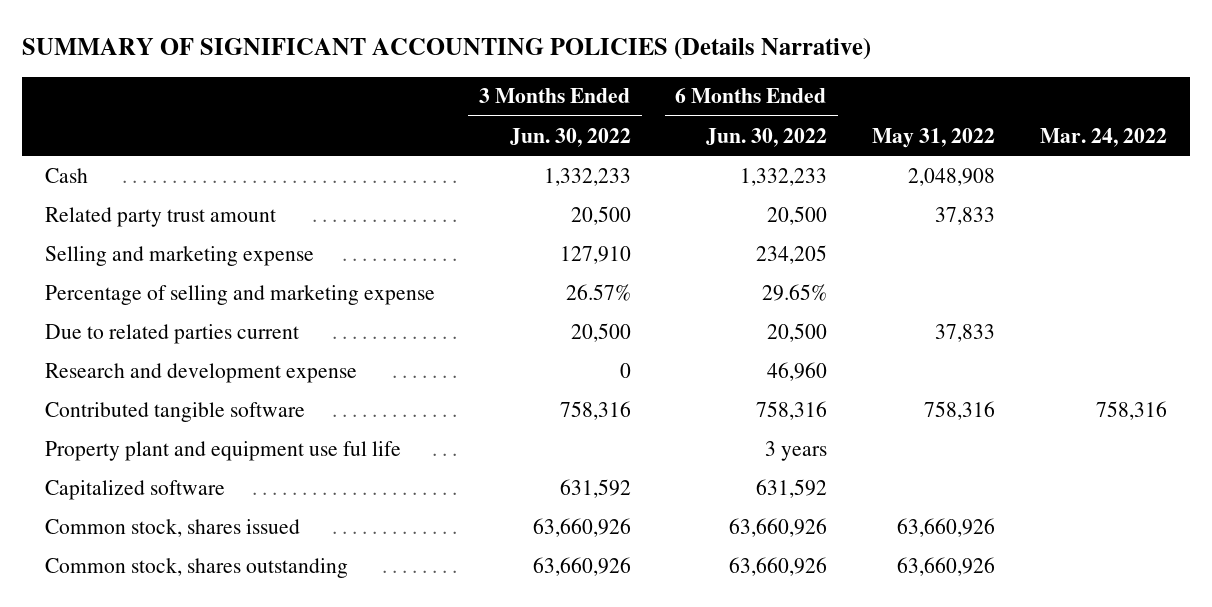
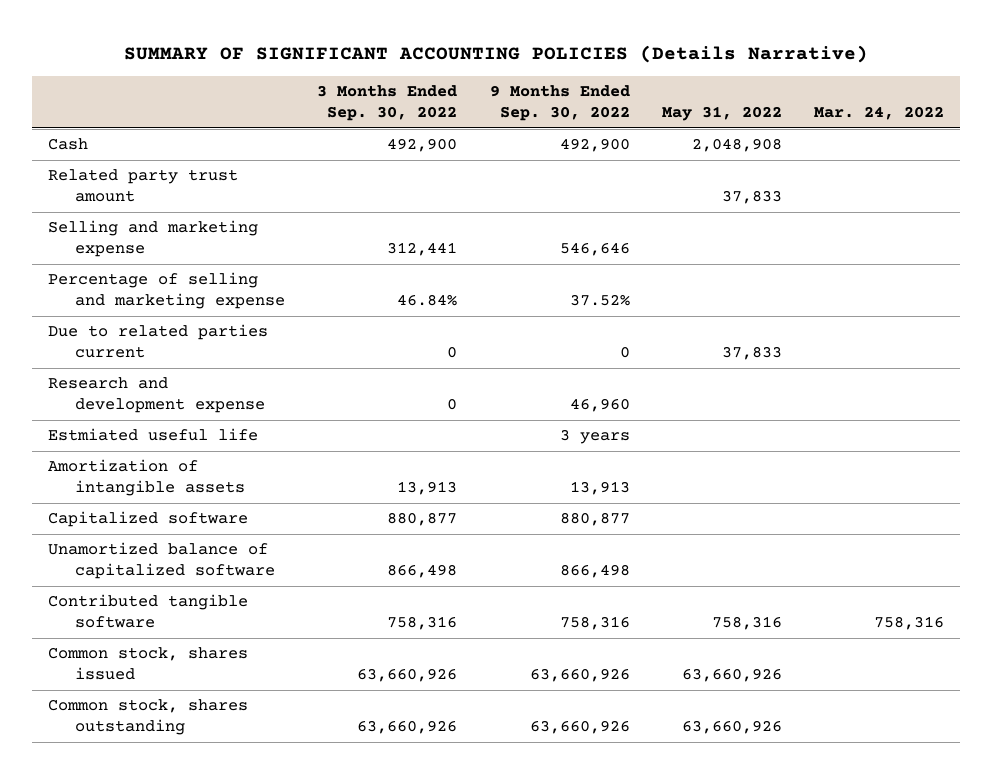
- | 3 Months Ended Jun. 30, 2022 | 6 Months Ended Jun. 30, 2022 | May 31, 2022 | Mar. 24, 2022
+ | 3 Months Ended Sep. 30, 2022 | 9 Months Ended Sep. 30, 2022 | May 31, 2022 | Mar. 24, 2022
- Property plant and equipment use ful life | | 3 years | |
+ Estmiated useful life | | 3 years | |
+ Amortization of intangible assets | 13,913 | 13,913 | |
+ Unamortized balance of capitalized software | 866,498 | 866,498 | |
moved down: Contributed tangible software | 758,316 | 758,316 | 758,316 | 758,316

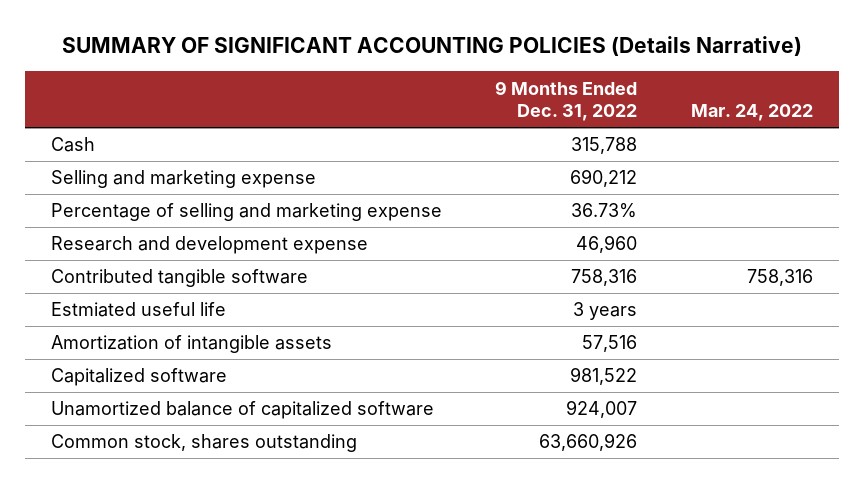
- | 3 Months Ended Sep. 30, 2022 | 9 Months Ended Sep. 30, 2022 | May 31, 2022 | Mar. 24, 2022
+ | 9 Months Ended Dec. 31, 2022 | Mar. 24, 2022
- Related party trust amount | | | 37,833 |
- Due to related parties current | 0 | 0 | 37,833 |
moved up: Contributed tangible software | 758,316 | 758,316
- Common stock, shares issued | 63,660,926 | 63,660,926 | 63,660,926 |

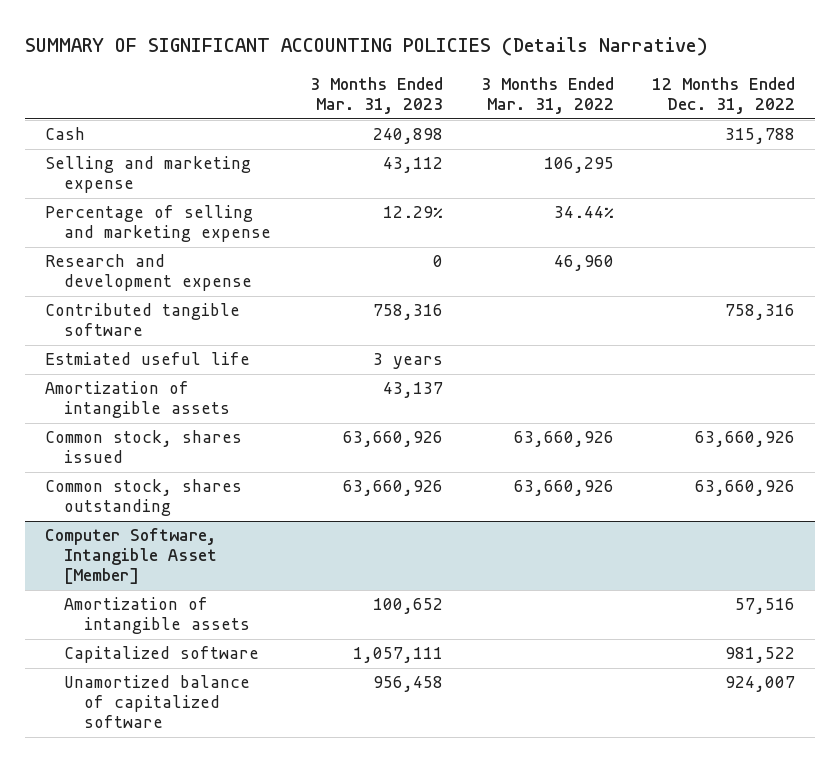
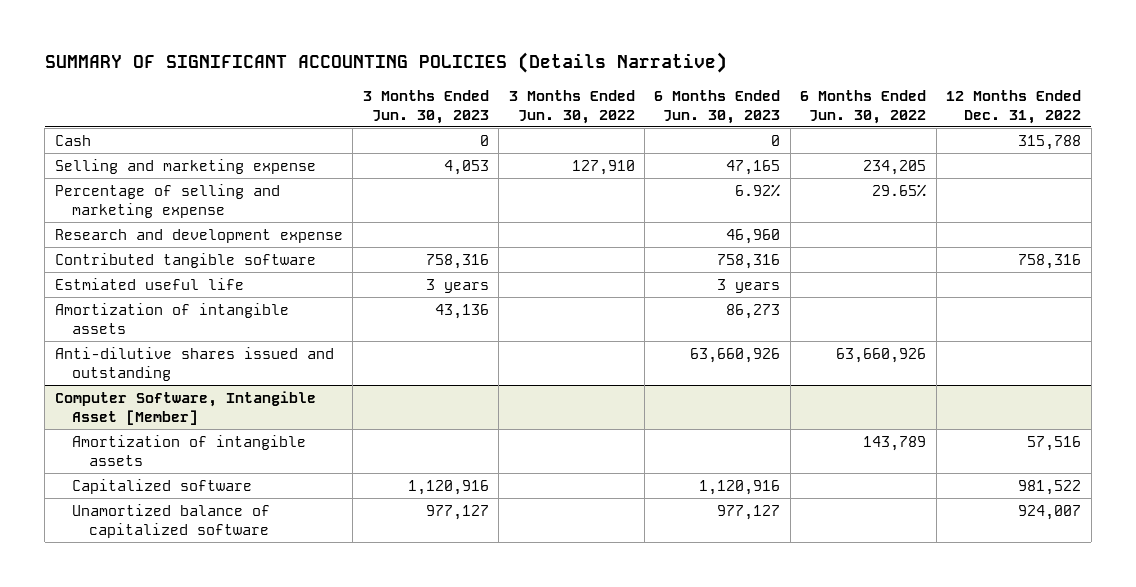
- | 3 Months Ended Mar. 31, 2023 | 3 Months Ended Mar. 31, 2022 | 12 Months Ended Dec. 31, 2022
+ | 3 Months Ended Jun. 30, 2023 | 3 Months Ended Jun. 30, 2022 | 6 Months Ended Jun. 30, 2023 | 6 Months Ended Jun. 30, 2022 | 12 Months Ended Dec. 31, 2022
- Common stock, shares issued | 63,660,926 | 63,660,926 | 63,660,926
- Common stock, shares outstanding | 63,660,926 | 63,660,926 | 63,660,926
+ Anti-dilutive shares issued and outstanding | | | 63,660,926 | 63,660,926 |

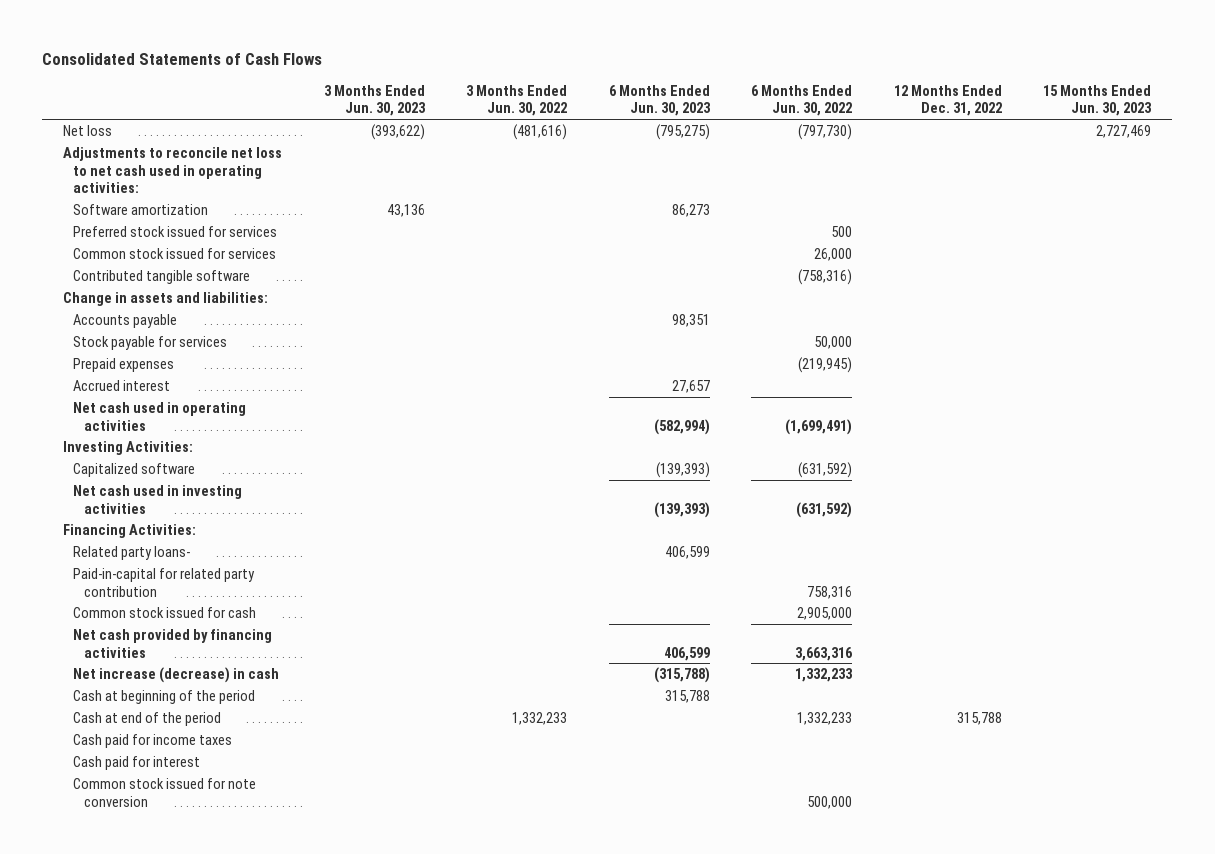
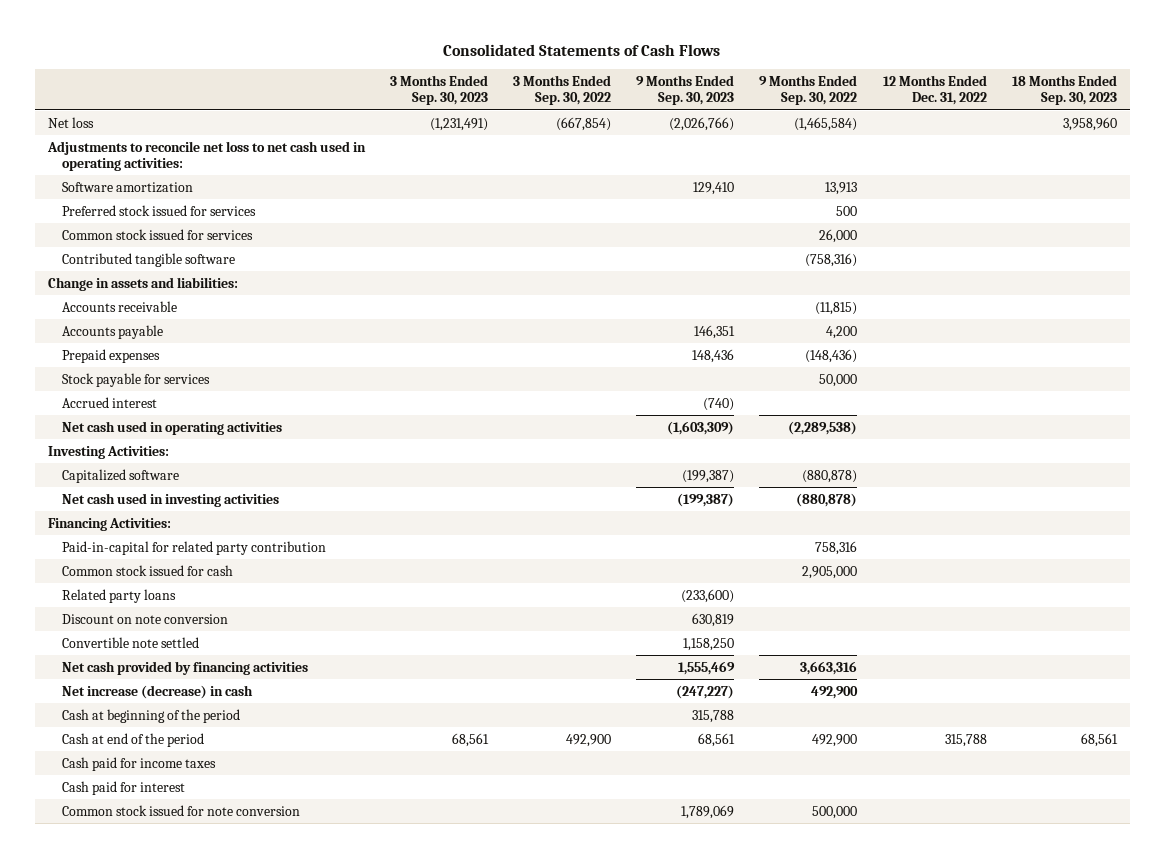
- | 3 Months Ended Jun. 30, 2023 | 3 Months Ended Jun. 30, 2022 | 6 Months Ended Jun. 30, 2023 | 6 Months Ended Jun. 30, 2022 | 12 Months Ended Dec. 31, 2022 | 15 Months Ended Jun. 30, 2023
+ | 3 Months Ended Sep. 30, 2023 | 3 Months Ended Sep. 30, 2022 | 9 Months Ended Sep. 30, 2023 | 9 Months Ended Sep. 30, 2022 | 12 Months Ended Dec. 31, 2022 | 18 Months Ended Sep. 30, 2023
+ Accounts receivable | | | | (11,815) | |
moved down: Stock payable for services | | | | 50,000 | |
- Related party loans- | | | 406,599 | | |
+ Related party loans | | | (233,600) | | |
+ Discount on note conversion | | | 630,819 | | |
+ Convertible note settled | | | 1,158,250 | | |

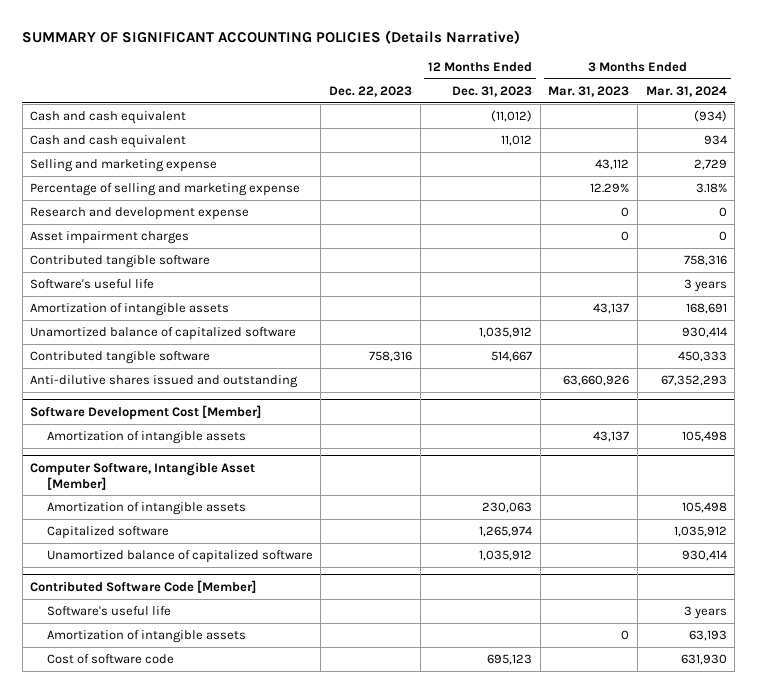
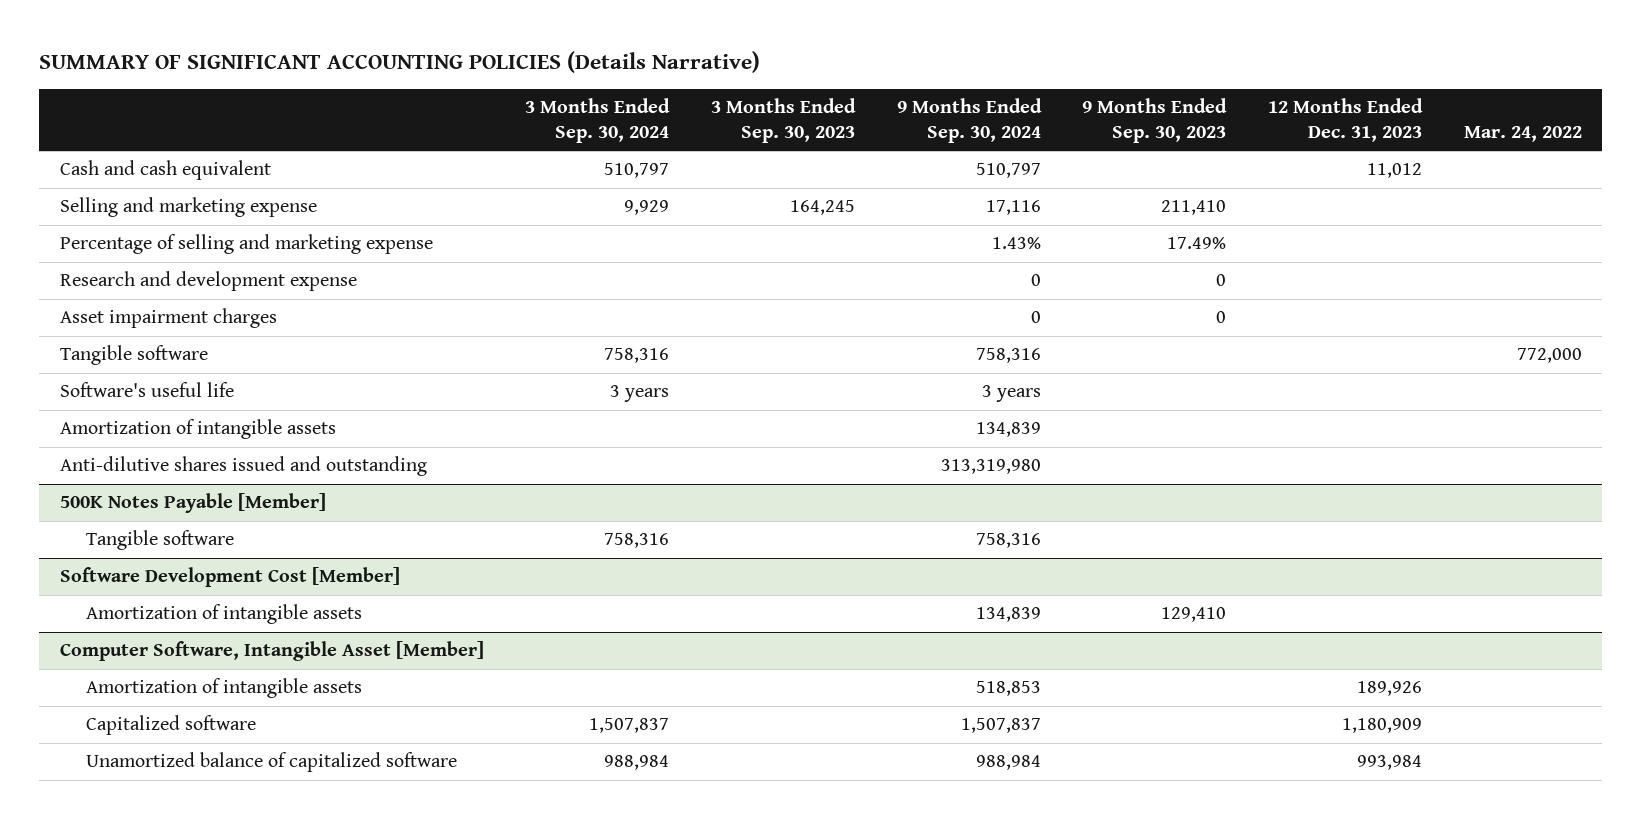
- | Dec. 22, 2023 | 12 Months Ended Dec. 31, 2023 | 3 Months Ended Mar. 31, 2023 | 3 Months Ended Mar. 31, 2024
+ | 3 Months Ended Sep. 30, 2024 | 3 Months Ended Sep. 30, 2023 | 9 Months Ended Sep. 30, 2024 | 9 Months Ended Sep. 30, 2023 | 12 Months Ended Dec. 31, 2023 | Mar. 24, 2022
- Cash and cash equivalent | | (11,012) | | (934)
- Contributed tangible software | | | | 758,316
+ Tangible software | 758,316 | | 758,316 | | | 772,000
- Unamortized balance of capitalized software | | 1,035,912 | | 930,414
- Contributed tangible software | 758,316 | 514,667 | | 450,333
+ 500K Notes Payable [Member]
+ Tangible software | 758,316 | | 758,316 | | |
@ Computer Software, Intangible Asset [Member]
- Amortization of intangible assets | | 230,063 | | 105,498
- Capitalized software | | 1,265,974 | | 1,035,912
- Unamortized balance of capitalized software | | 1,035,912 | | 930,414
- Contributed Software Code [Member]
- Software's useful life | | | | 3 years
- Amortization of intangible assets | | | 0 | 63,193
- Cost of software code | | 695,123 | | 631,930
@ Computer Software, Intangible Asset [Member]
+ Amortization of intangible assets | | | 518,853 | | 189,926 |
+ Capitalized software | 1,507,837 | | 1,507,837 | | 1,180,909 |
+ Unamortized balance of capitalized software | 988,984 | | 988,984 | | 993,984 |

